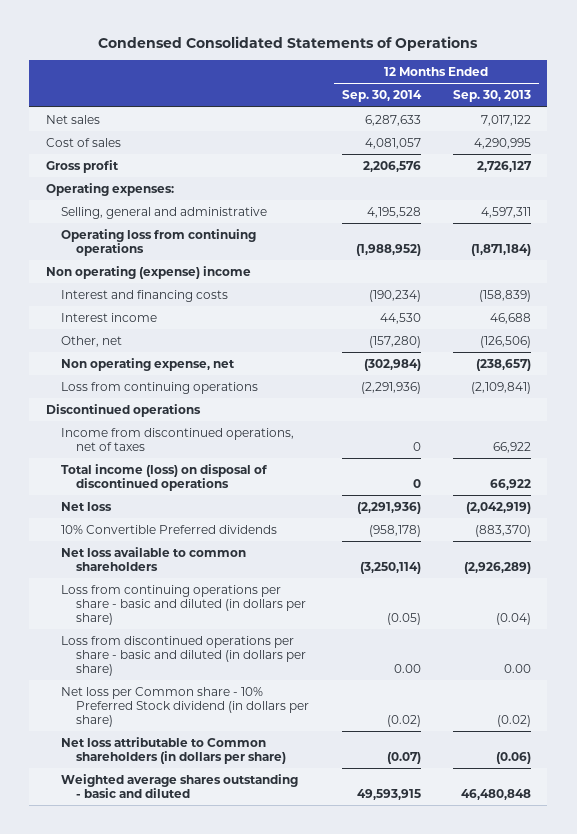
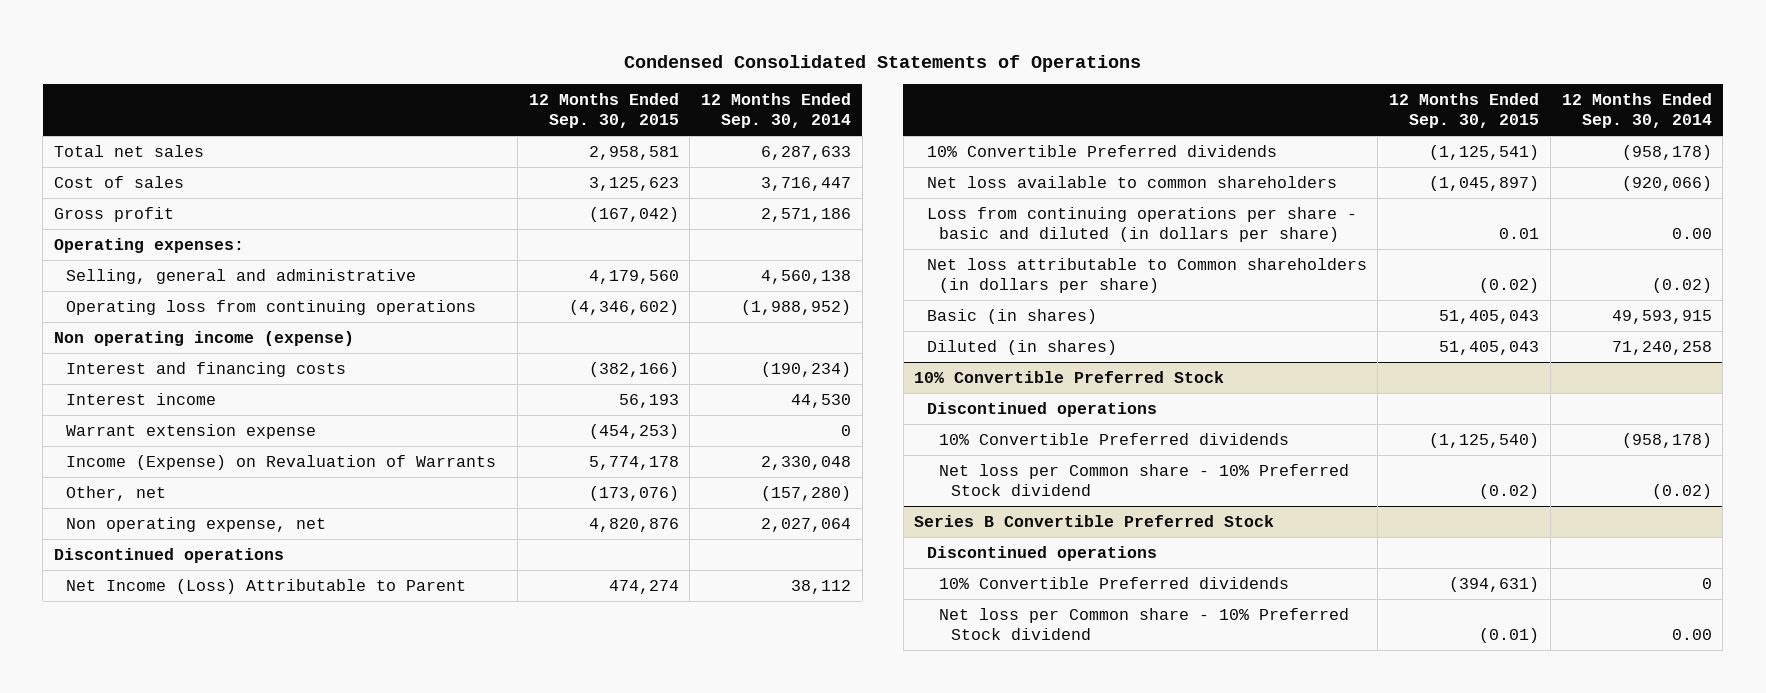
- | 12 Months Ended Sep. 30, 2014 | 12 Months Ended Sep. 30, 2013
+ | 12 Months Ended Sep. 30, 2015 | 12 Months Ended Sep. 30, 2014
- Net sales | 6,287,633 | 7,017,122
- Cost of sales | 4,081,057 | 4,290,995
- Gross profit | 2,206,576 | 2,726,127
+ Total net sales | 2,958,581 | 6,287,633
+ Cost of sales | 3,125,623 | 3,716,447
+ Gross profit | (167,042) | 2,571,186
- Selling, general and administrative | 4,195,528 | 4,597,311
+ Selling, general and administrative | 4,179,560 | 4,560,138
- Non operating (expense) income
+ Non operating income (expense)
+ Warrant extension expense | (454,253) | 0
+ Income (Expense) on Revaluation of Warrants | 5,774,178 | 2,330,048
- Non operating expense, net | (302,984) | (238,657)
- Loss from continuing operations | (2,291,936) | (2,109,841)
+ Non operating expense, net | 4,820,876 | 2,027,064
- Income from discontinued operations, net of taxes | 0 | 66,922
- Total income (loss) on disposal of discontinued operations | 0 | 66,922
- Net loss | (2,291,936) | (2,042,919)
+ Net Income (Loss) Attributable to Parent | 474,274 | 38,112
- Net loss available to common shareholders | (3,250,114) | (2,926,289)
- Loss from continuing operations per share - basic and diluted (in dollars per share) | (0.05) | (0.04)
- Loss from discontinued operations per share - basic and diluted (in dollars per share) | 0.00 | 0.00
- Net loss per Common share - 10% Preferred Stock dividend (in dollars per share) | (0.02) | (0.02)
- Net loss attributable to Common shareholders (in dollars per share) | (0.07) | (0.06)
- Weighted average shares outstanding - basic and diluted | 49,593,915 | 46,480,848
+ Net loss available to common shareholders | (1,045,897) | (920,066)
+ Loss from continuing operations per share - basic and diluted (in dollars per share) | 0.01 | 0.00
+ Net loss attributable to Common shareholders (in dollars per share) | (0.02) | (0.02)
+ Basic (in shares) | 51,405,043 | 49,593,915
+ Diluted (in shares) | 51,405,043 | 71,240,258
+ 10% Convertible Preferred Stock
+ Discontinued operations
+ 10% Convertible Preferred dividends | (1,125,540) | (958,178)
+ Net loss per Common share - 10% Preferred Stock dividend | (0.02) | (0.02)
+ Series B Convertible Preferred Stock
+ Discontinued operations
+ 10% Convertible Preferred dividends | (394,631) | 0
+ Net loss per Common share - 10% Preferred Stock dividend | (0.01) | 0.00

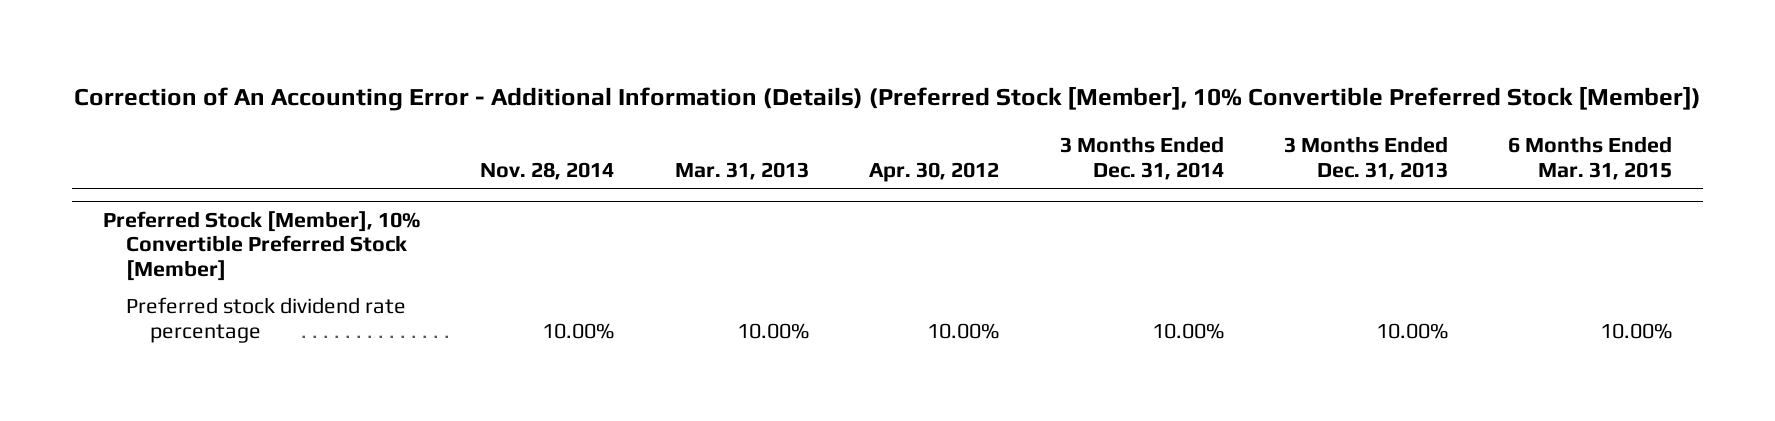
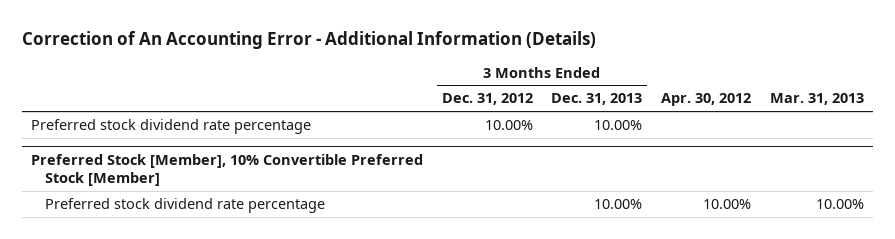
- Correction of An Accounting Error - Additional Information (Details) (Preferred Stock [Member], 10% Convertible Preferred Stock [Member])
+ Correction of An Accounting Error - Additional Information (Details)
- | Nov. 28, 2014 | Mar. 31, 2013 | Apr. 30, 2012 | 3 Months Ended Dec. 31, 2014 | 3 Months Ended Dec. 31, 2013 | 6 Months Ended Mar. 31, 2015
+ | 3 Months Ended Dec. 31, 2012 | 3 Months Ended Dec. 31, 2013 | Apr. 30, 2012 | Mar. 31, 2013
+ Preferred stock dividend rate percentage | 10.00% | 10.00% | |

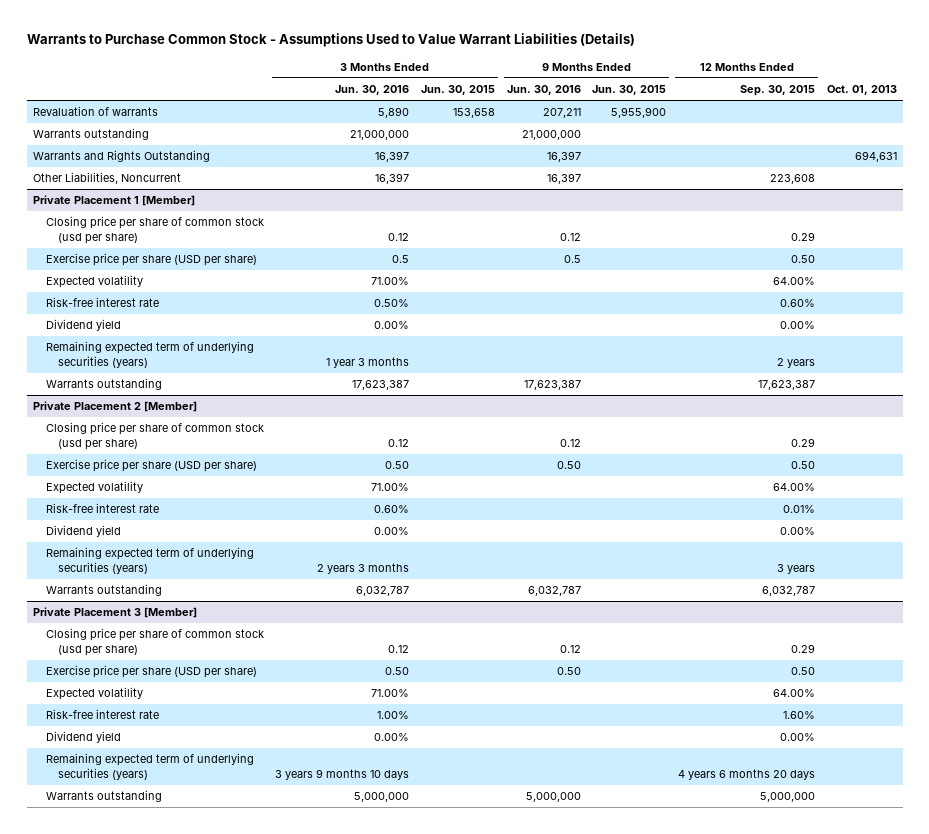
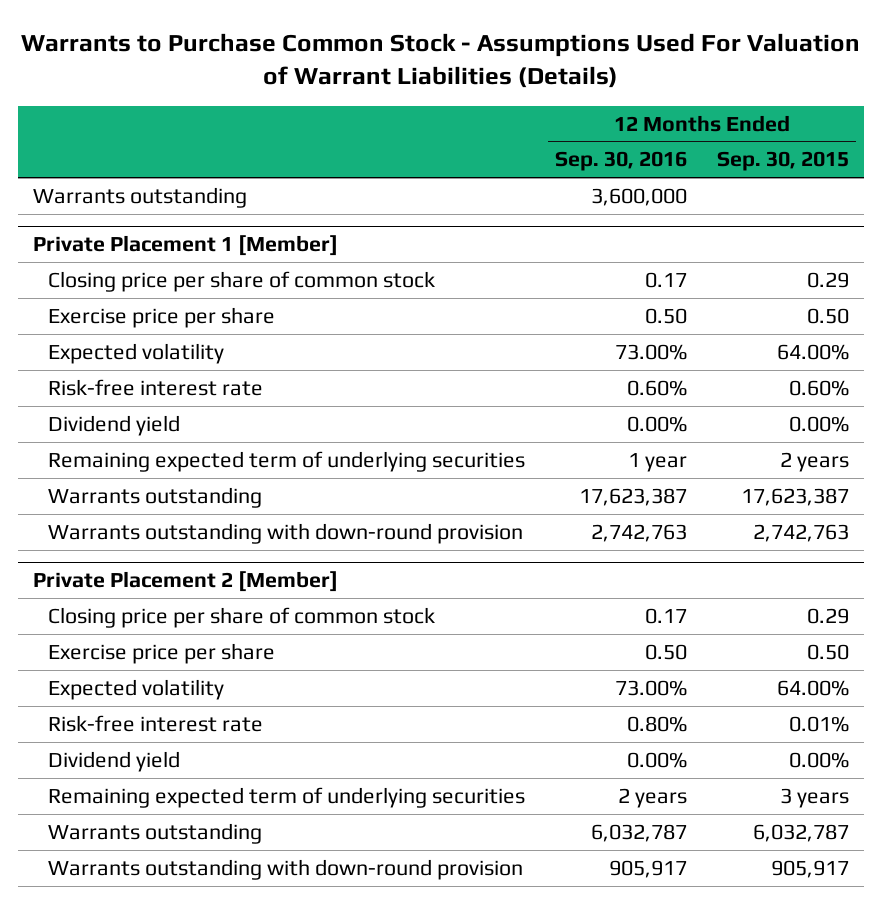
- Warrants to Purchase Common Stock - Assumptions Used to Value Warrant Liabilities (Details)
+ Warrants to Purchase Common Stock - Assumptions Used For Valuation of Warrant Liabilities (Details)
- | 3 Months Ended Jun. 30, 2016 | 3 Months Ended Jun. 30, 2015 | 9 Months Ended Jun. 30, 2016 | 9 Months Ended Jun. 30, 2015 | 12 Months Ended Sep. 30, 2015 | Oct. 01, 2013
+ | 12 Months Ended Sep. 30, 2016 | 12 Months Ended Sep. 30, 2015
- Revaluation of warrants | 5,890 | 153,658 | 207,211 | 5,955,900 | |
- Warrants and Rights Outstanding | 16,397 | | 16,397 | | | 694,631
- Other Liabilities, Noncurrent | 16,397 | | 16,397 | | 223,608 |
@ Private Placement 1 [Member]
- Closing price per share of common stock (usd per share) | 0.12 | | 0.12 | | 0.29 |
- Exercise price per share (USD per share) | 0.5 | | 0.5 | | 0.50 |
+ Closing price per share of common stock | 0.17 | 0.29
+ Exercise price per share | 0.50 | 0.50
- Remaining expected term of underlying securities (years) | 1 year 3 months | | | | 2 years |
+ Remaining expected term of underlying securities | 1 year | 2 years
+ Warrants outstanding with down-round provision | 2,742,763 | 2,742,763
@ Private Placement 2 [Member]
- Closing price per share of common stock (usd per share) | 0.12 | | 0.12 | | 0.29 |
- Exercise price per share (USD per share) | 0.50 | | 0.50 | | 0.50 |
+ Closing price per share of common stock | 0.17 | 0.29
+ Exercise price per share | 0.50 | 0.50
- Remaining expected term of underlying securities (years) | 2 years 3 months | | | | 3 years |
+ Remaining expected term of underlying securities | 2 years | 3 years
- Private Placement 3 [Member]
- Closing price per share of common stock (usd per share) | 0.12 | | 0.12 | | 0.29 |
- Exercise price per share (USD per share) | 0.50 | | 0.50 | | 0.50 |
- Expected volatility | 71.00% | | | | 64.00% |
- Risk-free interest rate | 1.00% | | | | 1.60% |
- Dividend yield | 0.00% | | | | 0.00% |
- Remaining expected term of underlying securities (years) | 3 years 9 months 10 days | | | | 4 years 6 months 20 days |
- Warrants outstanding | 5,000,000 | | 5,000,000 | | 5,000,000 |
@ Private Placement 2 [Member]
+ Warrants outstanding with down-round provision | 905,917 | 905,917

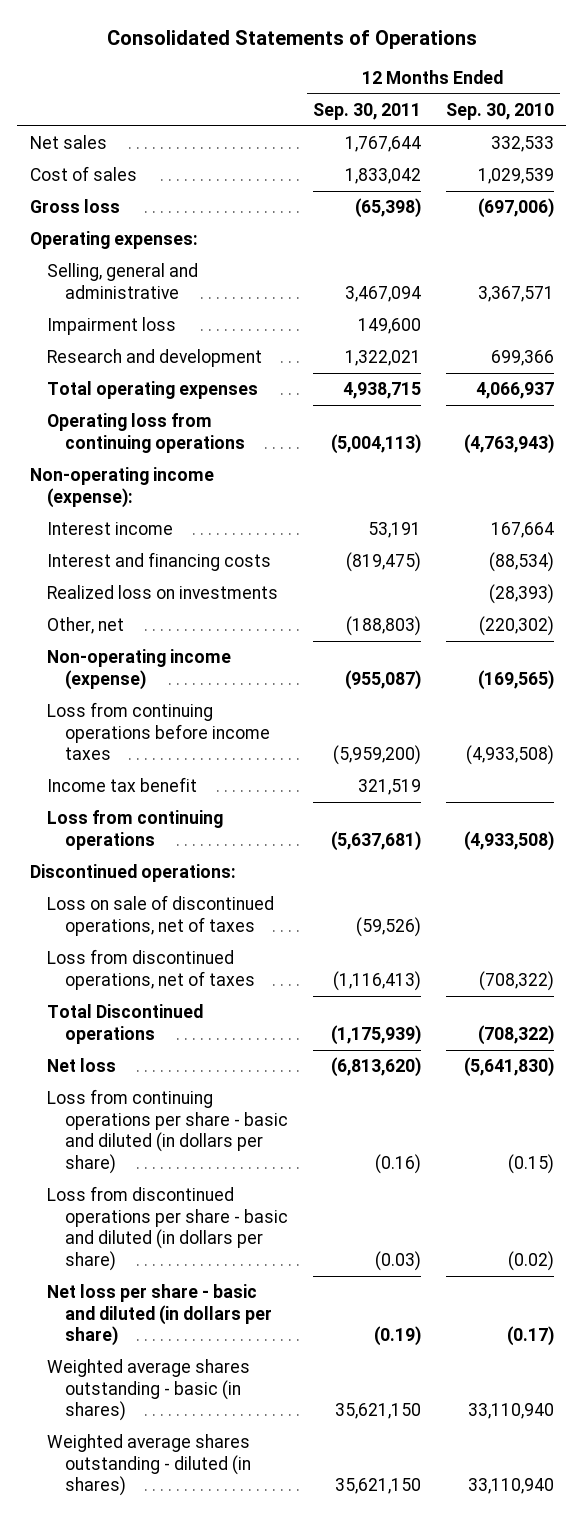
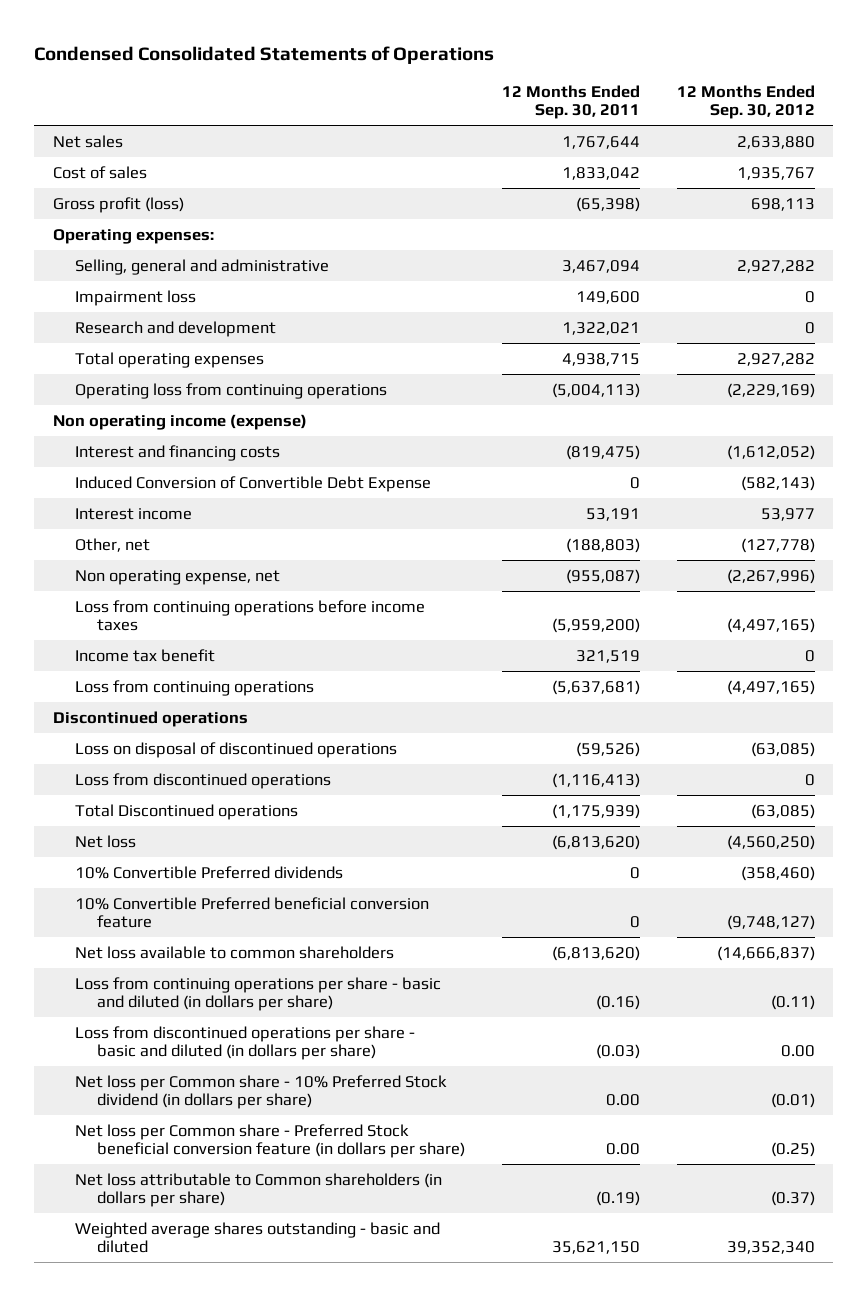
- Consolidated Statements of Operations
+ Condensed Consolidated Statements of Operations
- | 12 Months Ended Sep. 30, 2011 | 12 Months Ended Sep. 30, 2010
+ | 12 Months Ended Sep. 30, 2011 | 12 Months Ended Sep. 30, 2012
- Gross loss | (65,398) | (697,006)
+ Gross profit (loss) | (65,398) | 698,113
- Non-operating income (expense):
+ Non operating income (expense)
- Realized loss on investments | | (28,393)
+ Induced Conversion of Convertible Debt Expense | 0 | (582,143)
moved down: Interest income | 53,191 | 53,977
- Non-operating income (expense) | (955,087) | (169,565)
+ Non operating expense, net | (955,087) | (2,267,996)
- Discontinued operations:
- Loss on sale of discontinued operations, net of taxes | (59,526) |
- Loss from discontinued operations, net of taxes | (1,116,413) | (708,322)
+ Discontinued operations
+ Loss on disposal of discontinued operations | (59,526) | (63,085)
+ Loss from discontinued operations | (1,116,413) | 0
+ 10% Convertible Preferred dividends | 0 | (358,460)
+ 10% Convertible Preferred beneficial conversion feature | 0 | (9,748,127)
+ Net loss available to common shareholders | (6,813,620) | (14,666,837)
- Net loss per share - basic and diluted (in dollars per share) | (0.19) | (0.17)
- Weighted average shares outstanding - basic (in shares) | 35,621,150 | 33,110,940
- Weighted average shares outstanding - diluted (in shares) | 35,621,150 | 33,110,940
+ Net loss per Common share - 10% Preferred Stock dividend (in dollars per share) | 0.00 | (0.01)
+ Net loss per Common share - Preferred Stock beneficial conversion feature (in dollars per share) | 0.00 | (0.25)
+ Net loss attributable to Common shareholders (in dollars per share) | (0.19) | (0.37)
+ Weighted average shares outstanding - basic and diluted | 35,621,150 | 39,352,340

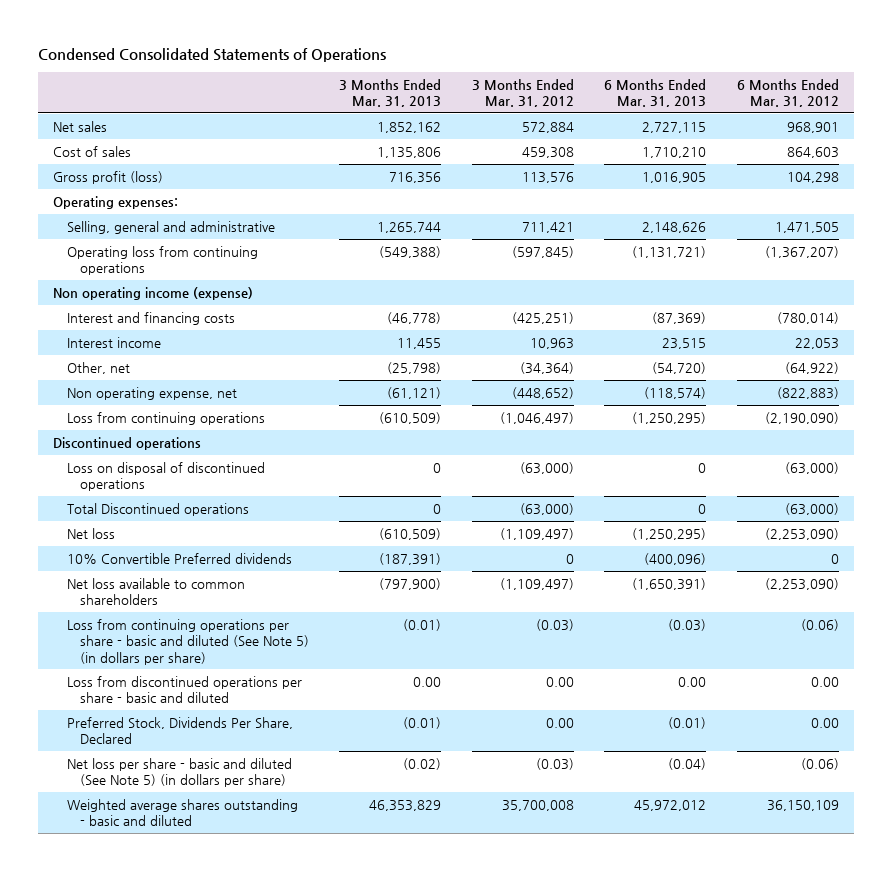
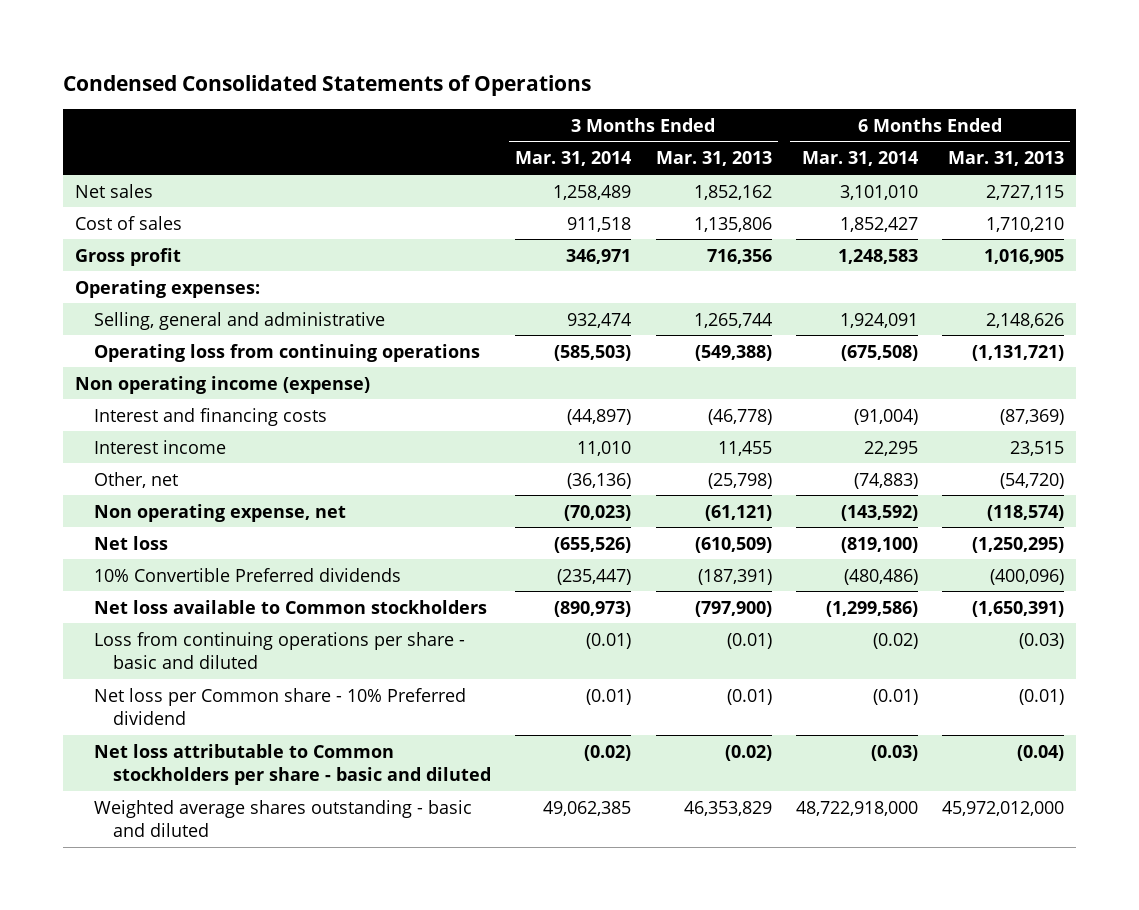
- | 3 Months Ended Mar. 31, 2013 | 3 Months Ended Mar. 31, 2012 | 6 Months Ended Mar. 31, 2013 | 6 Months Ended Mar. 31, 2012
+ | 3 Months Ended Mar. 31, 2014 | 3 Months Ended Mar. 31, 2013 | 6 Months Ended Mar. 31, 2014 | 6 Months Ended Mar. 31, 2013
- Gross profit (loss) | 716,356 | 113,576 | 1,016,905 | 104,298
+ Gross profit | 346,971 | 716,356 | 1,248,583 | 1,016,905
- Loss from continuing operations | (610,509) | (1,046,497) | (1,250,295) | (2,190,090)
- Discontinued operations
- Loss on disposal of discontinued operations | 0 | (63,000) | 0 | (63,000)
- Total Discontinued operations | 0 | (63,000) | 0 | (63,000)
- Net loss available to common shareholders | (797,900) | (1,109,497) | (1,650,391) | (2,253,090)
- Loss from continuing operations per share - basic and diluted (See Note 5) (in dollars per share) | (0.01) | (0.03) | (0.03) | (0.06)
- Loss from discontinued operations per share - basic and diluted | 0.00 | 0.00 | 0.00 | 0.00
- Preferred Stock, Dividends Per Share, Declared | (0.01) | 0.00 | (0.01) | 0.00
- Net loss per share - basic and diluted (See Note 5) (in dollars per share) | (0.02) | (0.03) | (0.04) | (0.06)
- Weighted average shares outstanding - basic and diluted | 46,353,829 | 35,700,008 | 45,972,012 | 36,150,109
+ Net loss available to Common stockholders | (890,973) | (797,900) | (1,299,586) | (1,650,391)
+ Loss from continuing operations per share - basic and diluted | (0.01) | (0.01) | (0.02) | (0.03)
+ Net loss per Common share - 10% Preferred dividend | (0.01) | (0.01) | (0.01) | (0.01)
+ Net loss attributable to Common stockholders per share - basic and diluted | (0.02) | (0.02) | (0.03) | (0.04)
+ Weighted average shares outstanding - basic and diluted | 49,062,385 | 46,353,829 | 48,722,918,000 | 45,972,012,000

